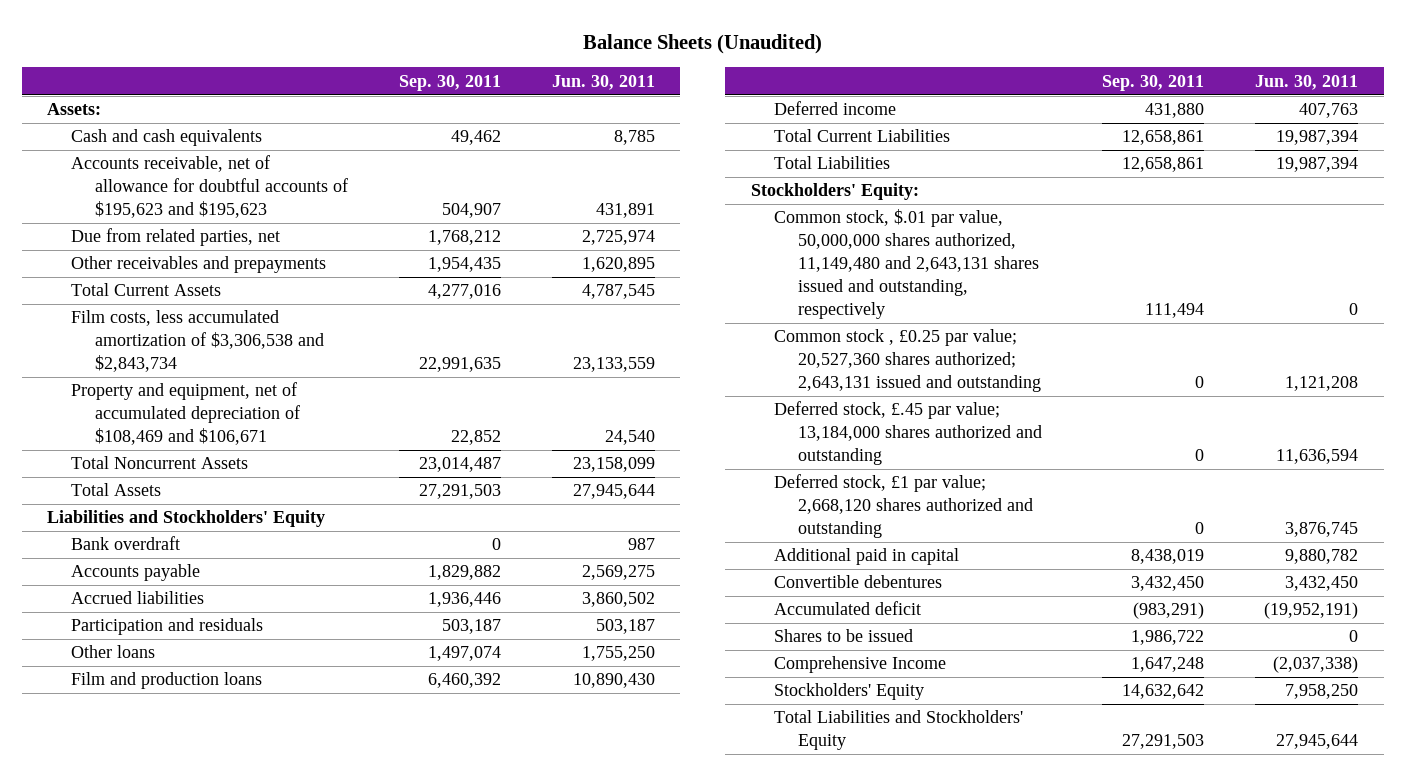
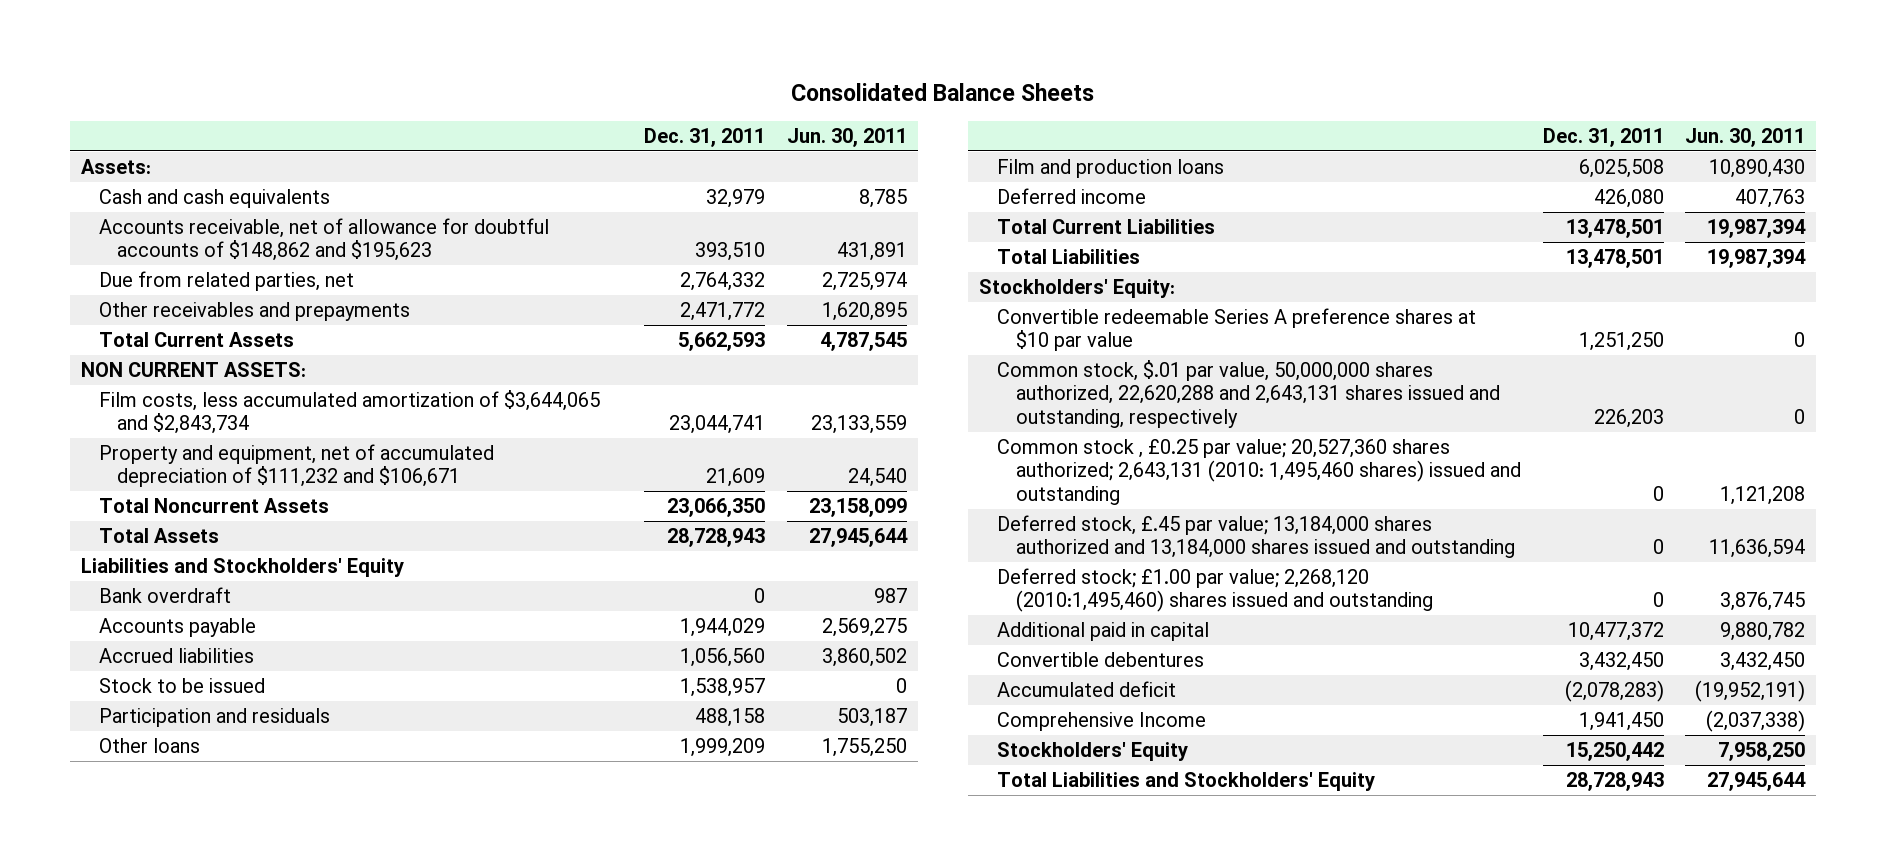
- Balance Sheets (Unaudited)
+ Consolidated Balance Sheets
- | Sep. 30, 2011 | Jun. 30, 2011
+ | Dec. 31, 2011 | Jun. 30, 2011
- Accounts receivable, net of allowance for doubtful accounts of $195,623 and $195,623 | 504,907 | 431,891
+ Accounts receivable, net of allowance for doubtful accounts of $148,862 and $195,623 | 393,510 | 431,891
- Film costs, less accumulated amortization of $3,306,538 and $2,843,734 | 22,991,635 | 23,133,559
- Property and equipment, net of accumulated depreciation of $108,469 and $106,671 | 22,852 | 24,540
+ NON CURRENT ASSETS:
+ Film costs, less accumulated amortization of $3,644,065 and $2,843,734 | 23,044,741 | 23,133,559
+ Property and equipment, net of accumulated depreciation of $111,232 and $106,671 | 21,609 | 24,540
+ Stock to be issued | 1,538,957 | 0
- Common stock, $.01 par value, 50,000,000 shares authorized, 11,149,480 and 2,643,131 shares issued and outstanding, respectively | 111,494 | 0
- Common stock , £0.25 par value; 20,527,360 shares authorized; 2,643,131 issued and outstanding | 0 | 1,121,208
- Deferred stock, £.45 par value; 13,184,000 shares authorized and outstanding | 0 | 11,636,594
- Deferred stock, £1 par value; 2,668,120 shares authorized and outstanding | 0 | 3,876,745
+ Convertible redeemable Series A preference shares at $10 par value | 1,251,250 | 0
+ Common stock, $.01 par value, 50,000,000 shares authorized, 22,620,288 and 2,643,131 shares issued and outstanding, respectively | 226,203 | 0
+ Common stock , £0.25 par value; 20,527,360 shares authorized; 2,643,131 (2010: 1,495,460 shares) issued and outstanding | 0 | 1,121,208
+ Deferred stock, £.45 par value; 13,184,000 shares authorized and 13,184,000 shares issued and outstanding | 0 | 11,636,594
+ Deferred stock; £1.00 par value; 2,268,120 (2010:1,495,460) shares issued and outstanding | 0 | 3,876,745
- Shares to be issued | 1,986,722 | 0

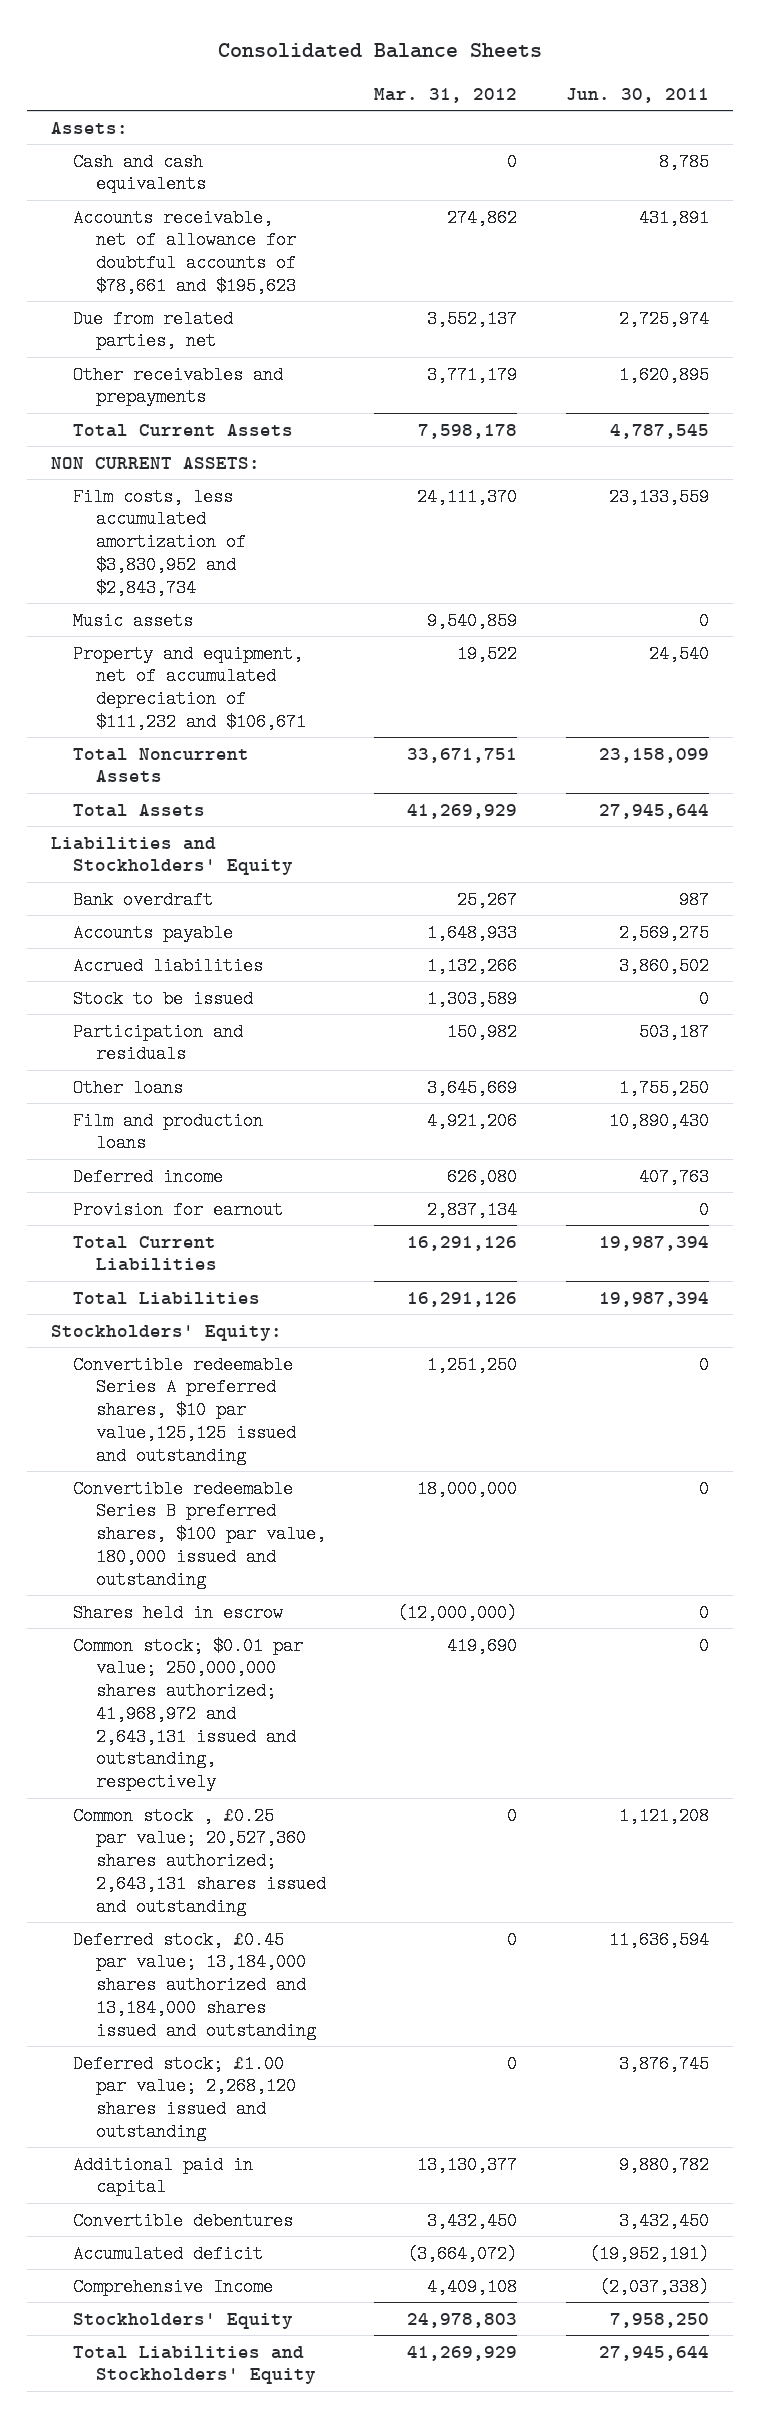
- | Dec. 31, 2011 | Jun. 30, 2011
+ | Mar. 31, 2012 | Jun. 30, 2011
- Accounts receivable, net of allowance for doubtful accounts of $148,862 and $195,623 | 393,510 | 431,891
+ Accounts receivable, net of allowance for doubtful accounts of $78,661 and $195,623 | 274,862 | 431,891
- Film costs, less accumulated amortization of $3,644,065 and $2,843,734 | 23,044,741 | 23,133,559
+ Film costs, less accumulated amortization of $3,830,952 and $2,843,734 | 24,111,370 | 23,133,559
+ Music assets | 9,540,859 | 0
+ Provision for earnout | 2,837,134 | 0
- Convertible redeemable Series A preference shares at $10 par value | 1,251,250 | 0
- Common stock, $.01 par value, 50,000,000 shares authorized, 22,620,288 and 2,643,131 shares issued and outstanding, respectively | 226,203 | 0
- Common stock , £0.25 par value; 20,527,360 shares authorized; 2,643,131 (2010: 1,495,460 shares) issued and outstanding | 0 | 1,121,208
- Deferred stock, £.45 par value; 13,184,000 shares authorized and 13,184,000 shares issued and outstanding | 0 | 11,636,594
- Deferred stock; £1.00 par value; 2,268,120 (2010:1,495,460) shares issued and outstanding | 0 | 3,876,745
+ Convertible redeemable Series A preferred shares, $10 par value,125,125 issued and outstanding | 1,251,250 | 0
+ Convertible redeemable Series B preferred shares, $100 par value, 180,000 issued and outstanding | 18,000,000 | 0
+ Shares held in escrow | (12,000,000) | 0
+ Common stock; $0.01 par value; 250,000,000 shares authorized; 41,968,972 and 2,643,131 issued and outstanding, respectively | 419,690 | 0
+ Common stock , £0.25 par value; 20,527,360 shares authorized; 2,643,131 shares issued and outstanding | 0 | 1,121,208
+ Deferred stock, £0.45 par value; 13,184,000 shares authorized and 13,184,000 shares issued and outstanding | 0 | 11,636,594
+ Deferred stock; £1.00 par value; 2,268,120 shares issued and outstanding | 0 | 3,876,745

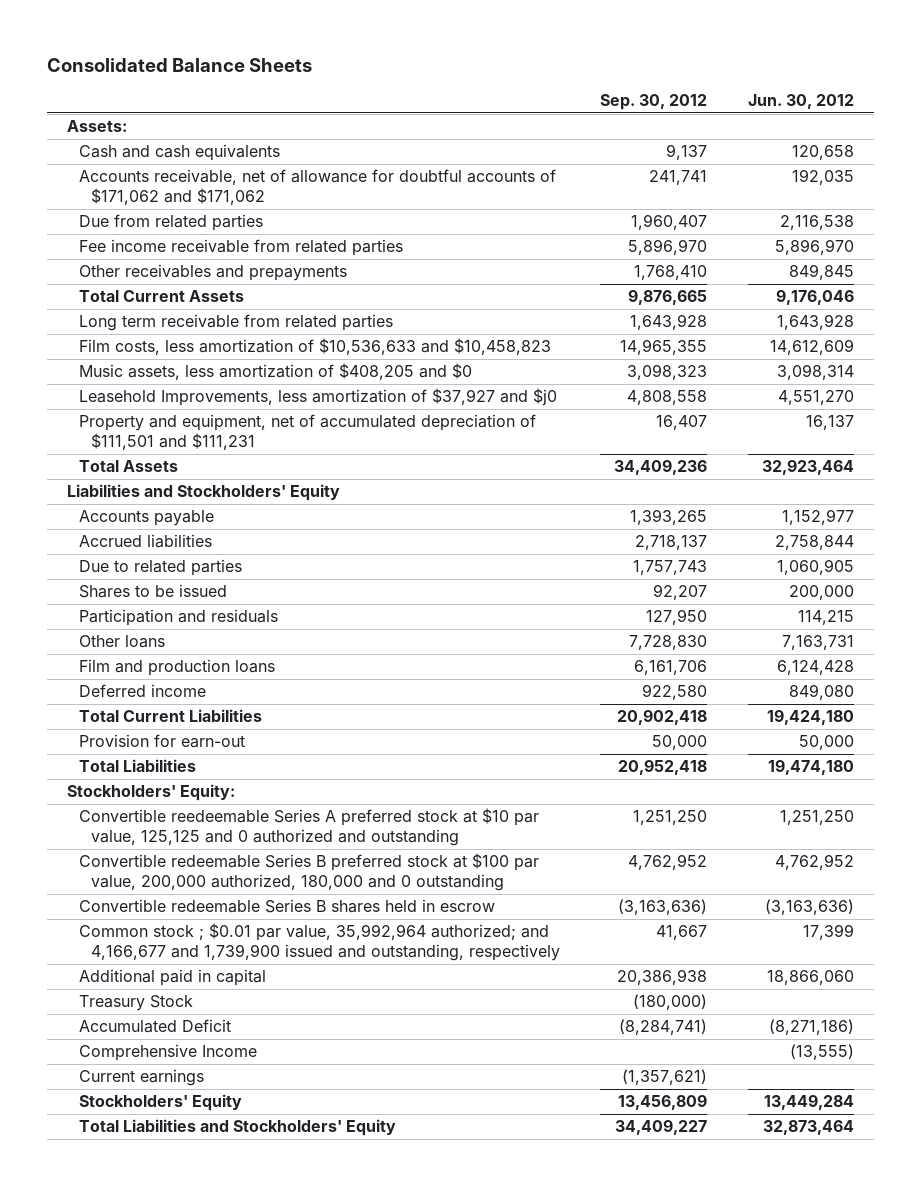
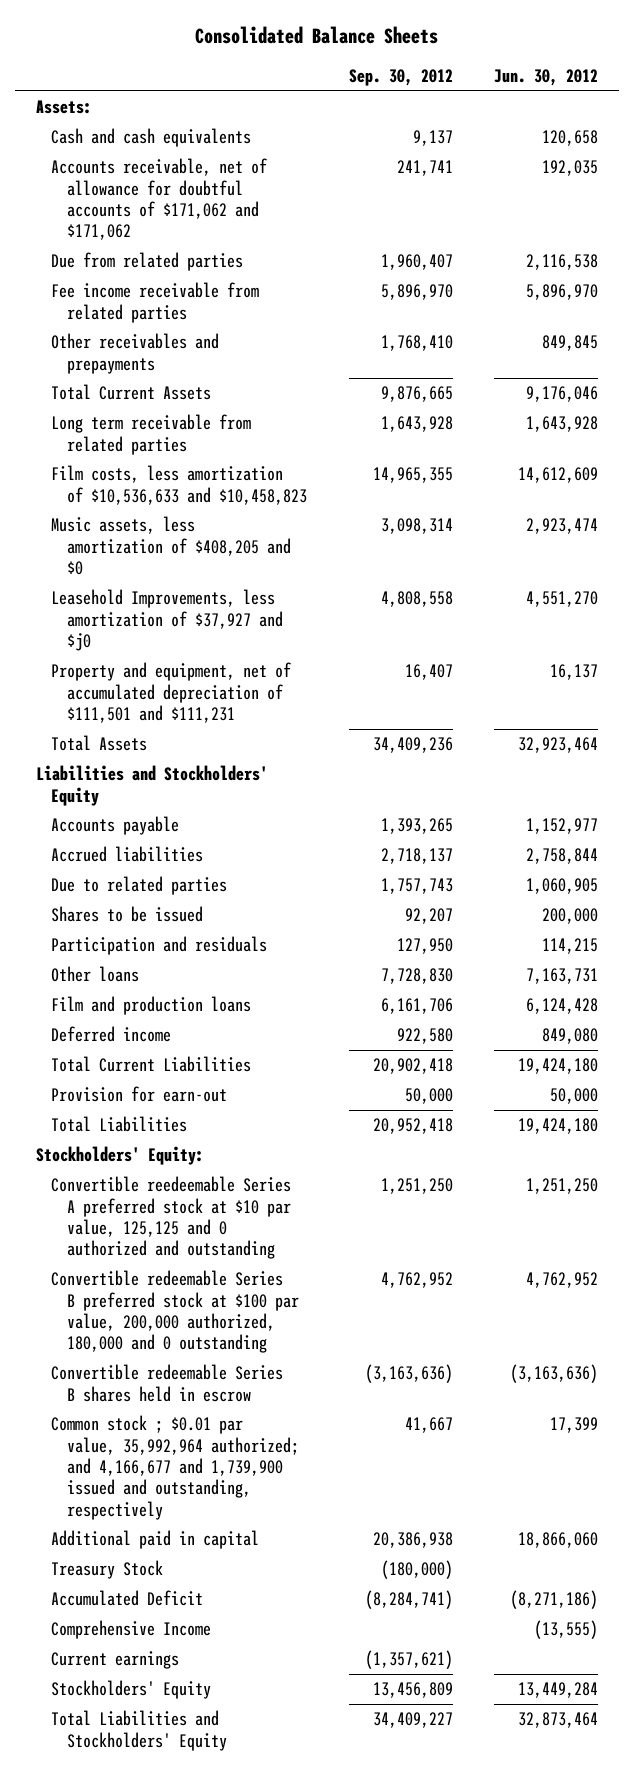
- Music assets, less amortization of $408,205 and $0 | 3,098,323 | 3,098,314
+ Music assets, less amortization of $408,205 and $0 | 3,098,314 | 2,923,474
- Total Liabilities | 20,952,418 | 19,474,180
+ Total Liabilities | 20,952,418 | 19,424,180

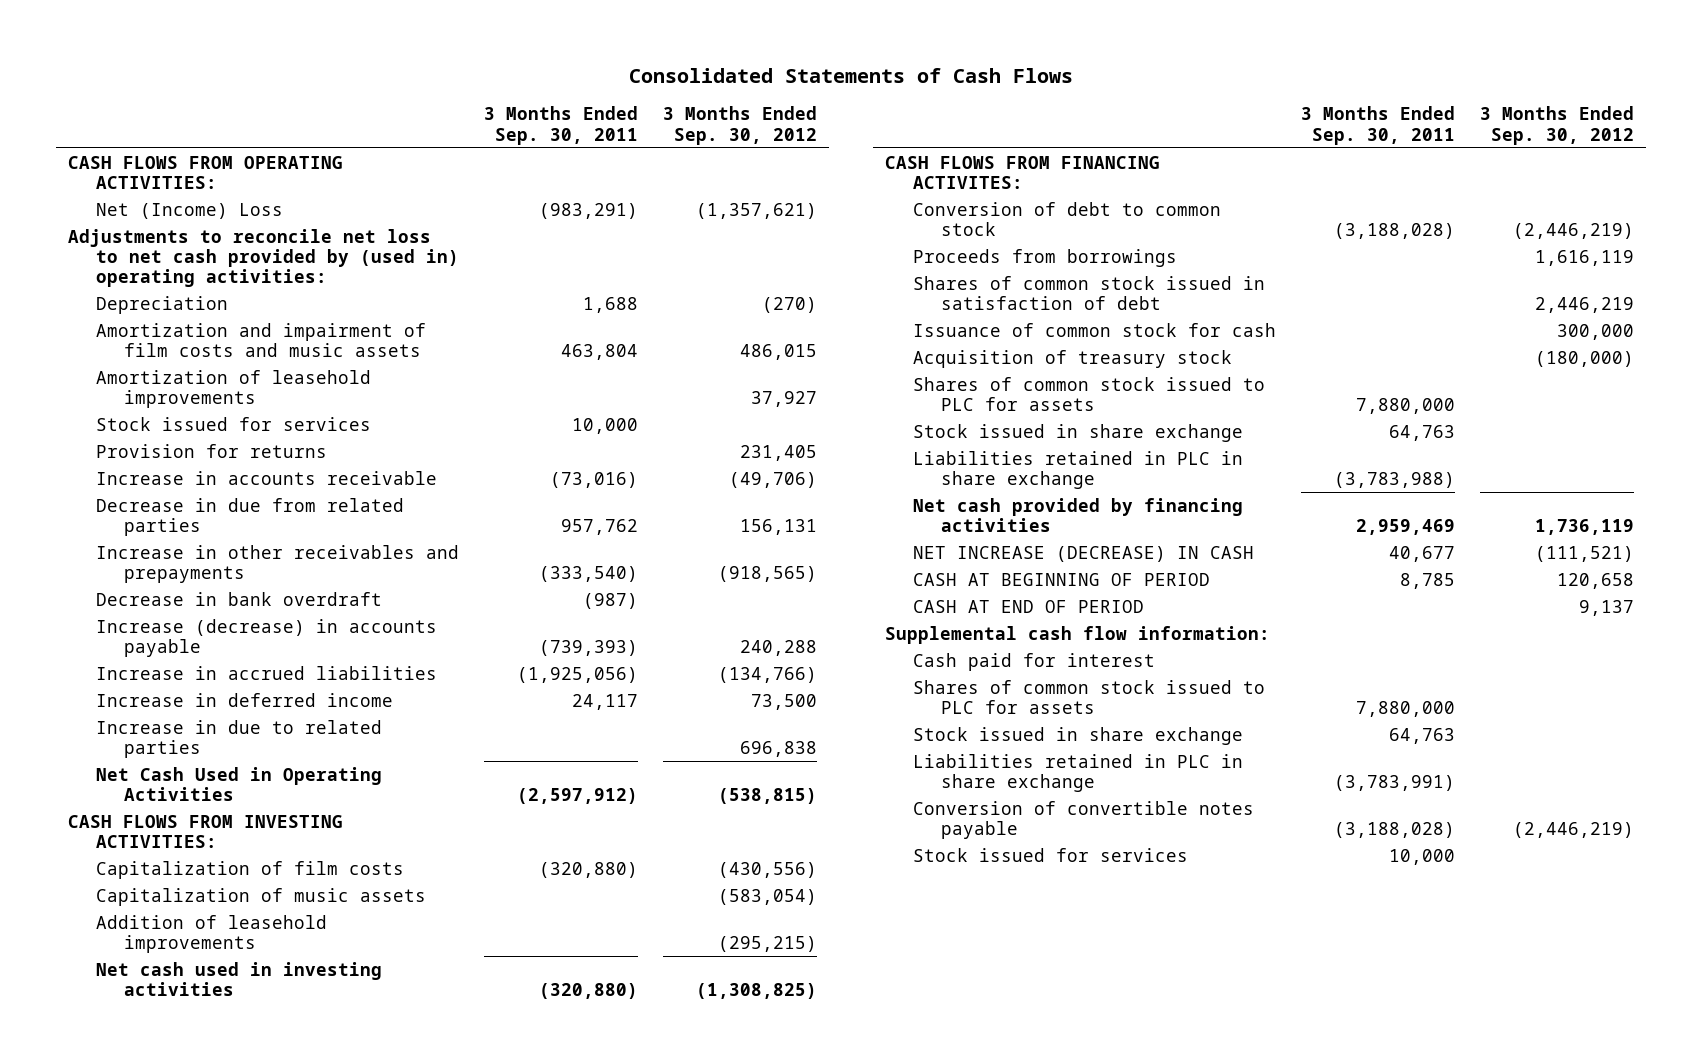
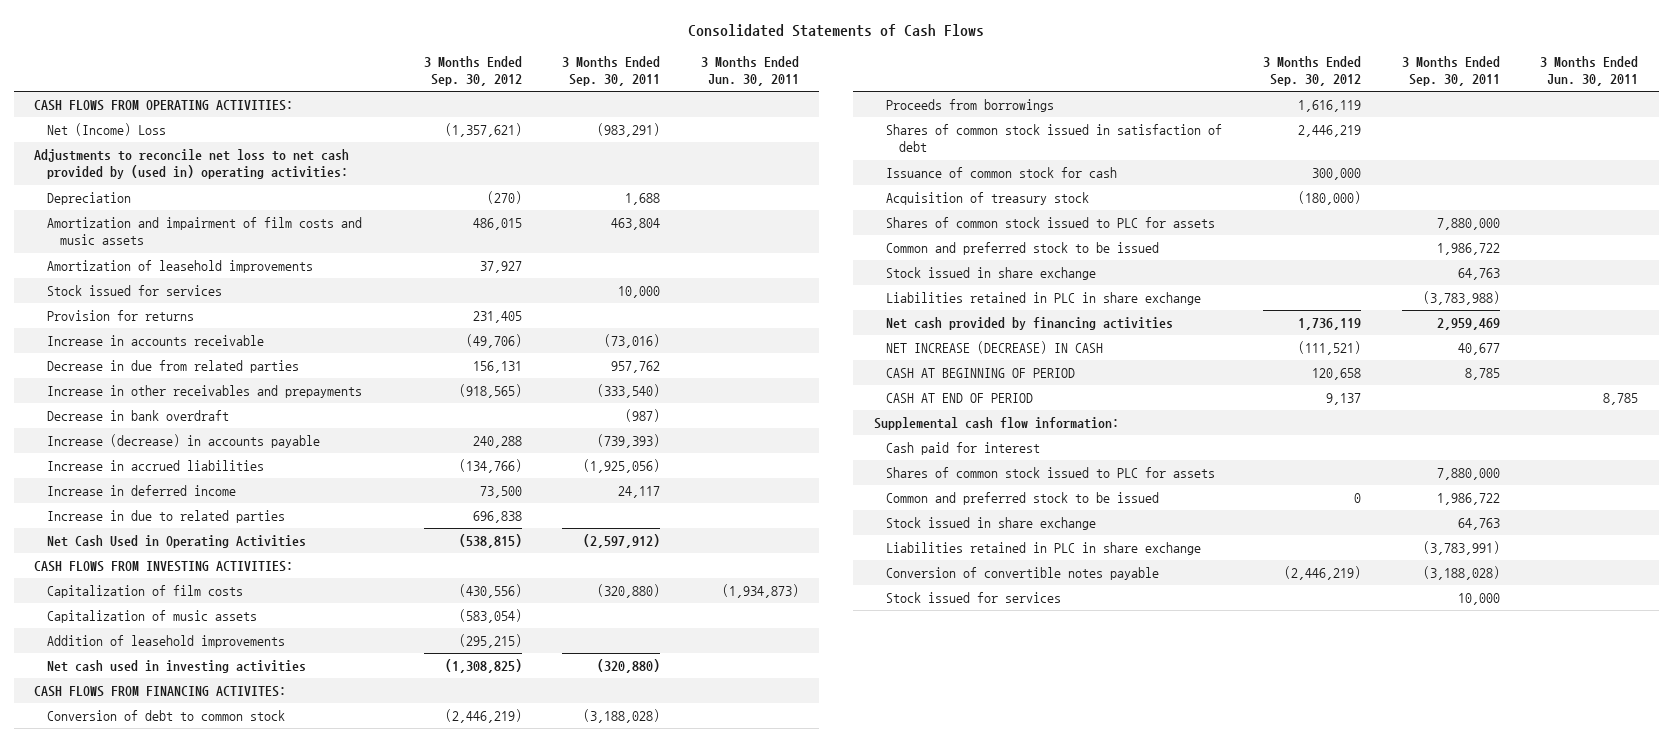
- | 3 Months Ended Sep. 30, 2011 | 3 Months Ended Sep. 30, 2012
+ | 3 Months Ended Sep. 30, 2012 | 3 Months Ended Sep. 30, 2011 | 3 Months Ended Jun. 30, 2011
+ Common and preferred stock to be issued | | 1,986,722 |
+ Common and preferred stock to be issued | 0 | 1,986,722 |

